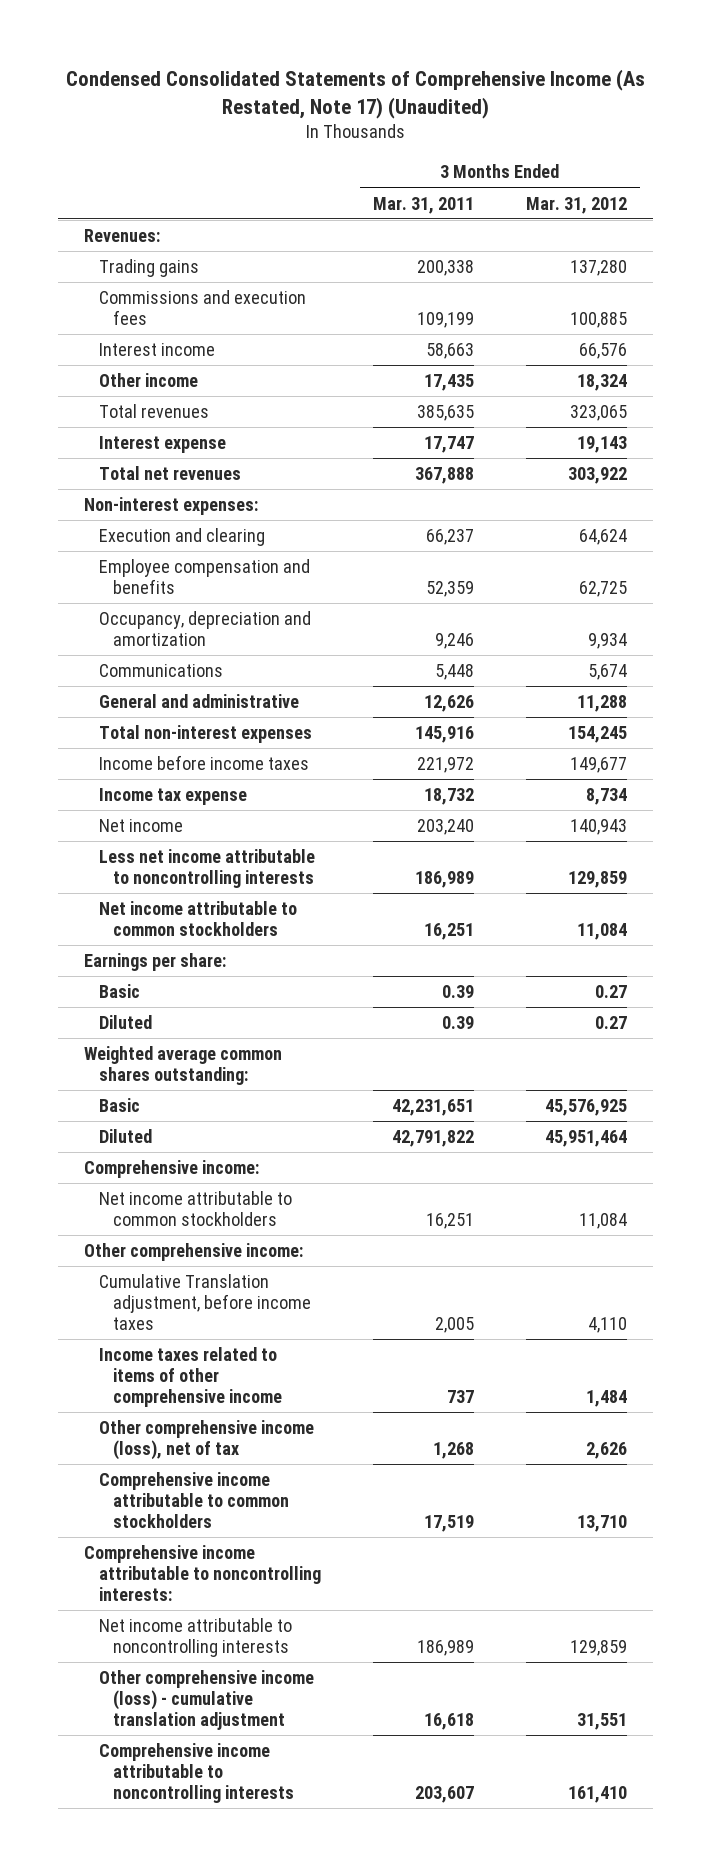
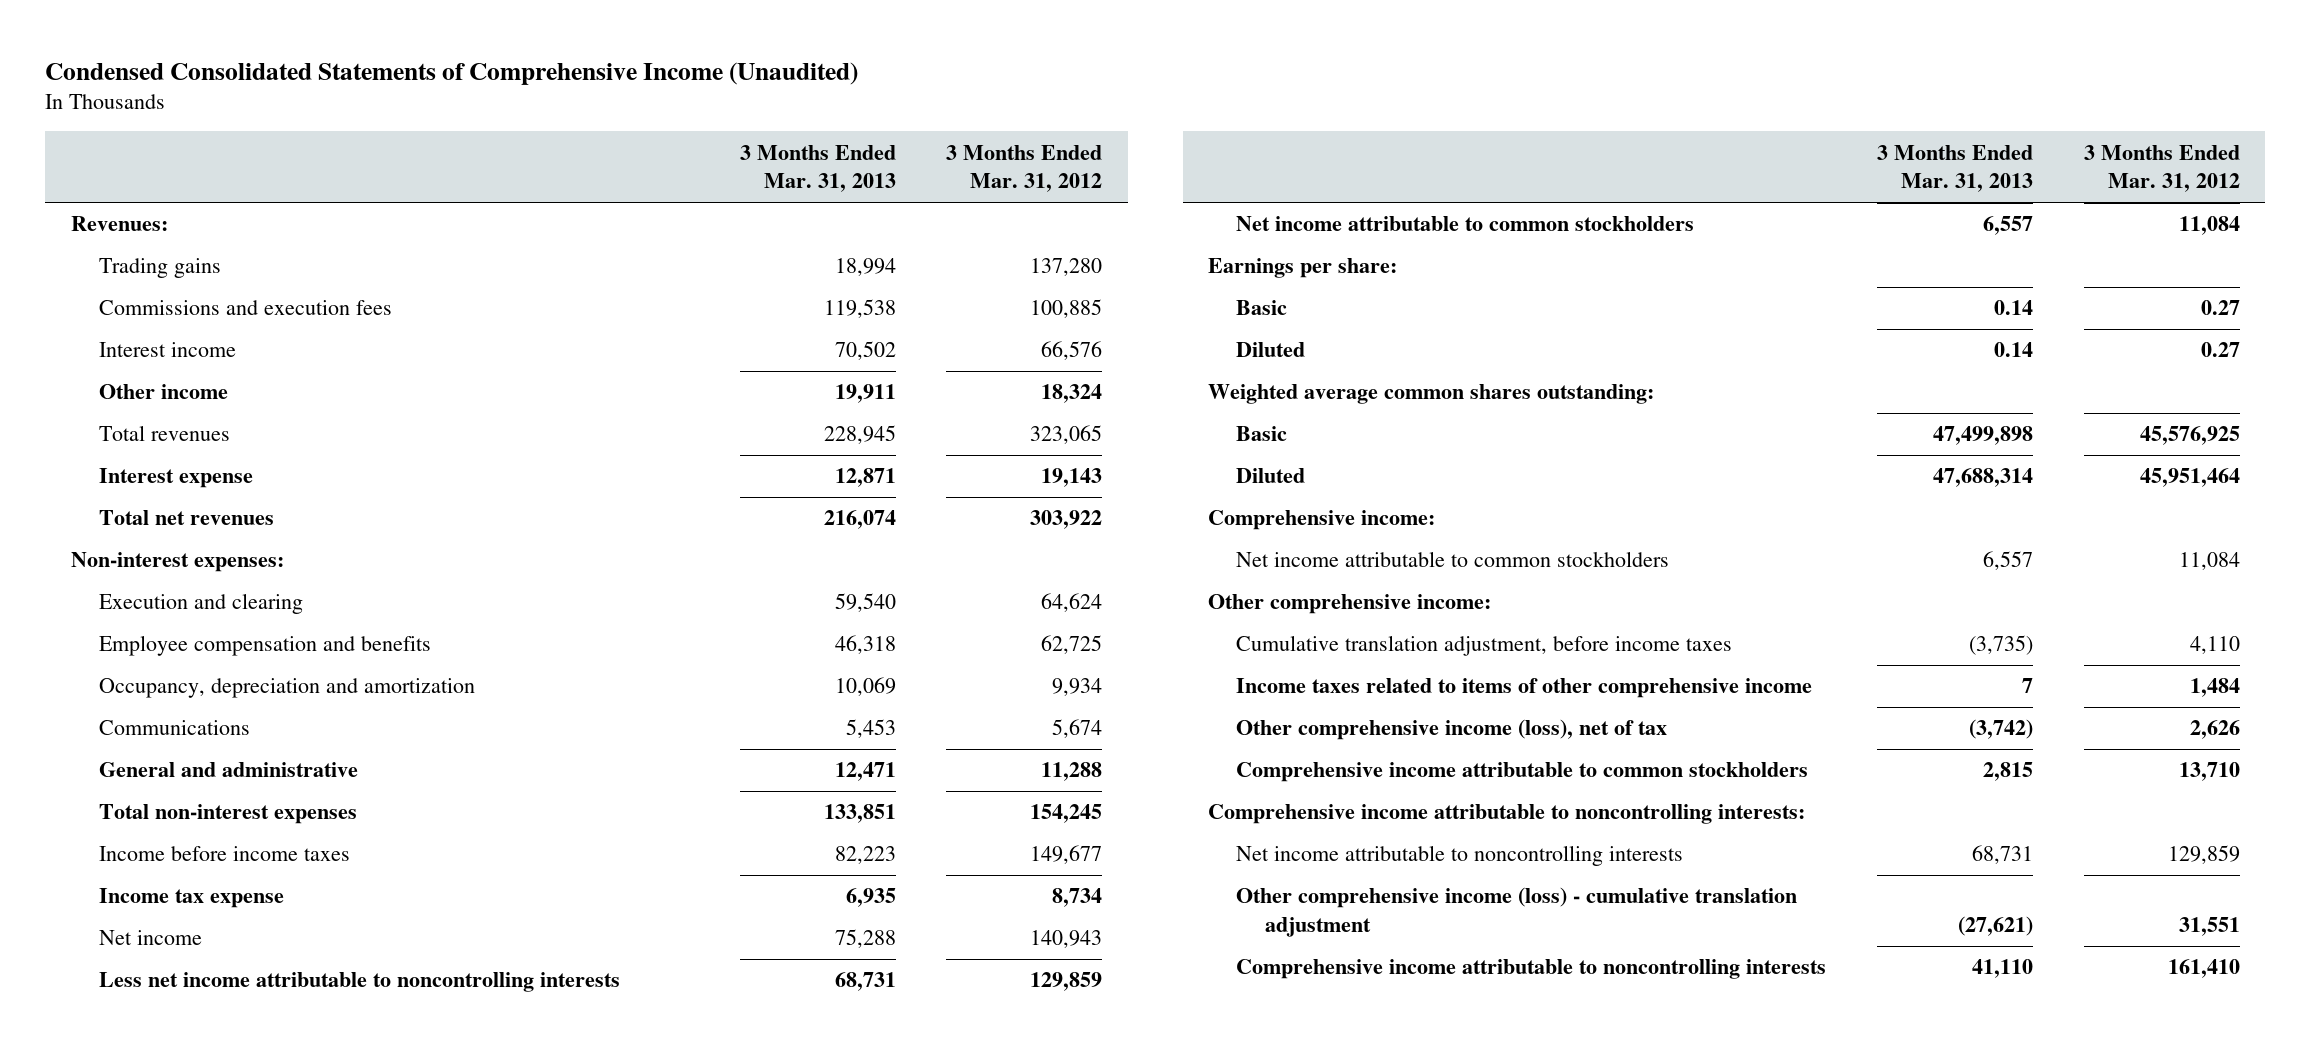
- Condensed Consolidated Statements of Comprehensive Income (As Restated, Note 17) (Unaudited)
+ Condensed Consolidated Statements of Comprehensive Income (Unaudited)
- | 3 Months Ended Mar. 31, 2011 | 3 Months Ended Mar. 31, 2012
+ | 3 Months Ended Mar. 31, 2013 | 3 Months Ended Mar. 31, 2012
- Cumulative Translation adjustment, before income taxes | 2,005 | 4,110
+ Cumulative translation adjustment, before income taxes | (3,735) | 4,110

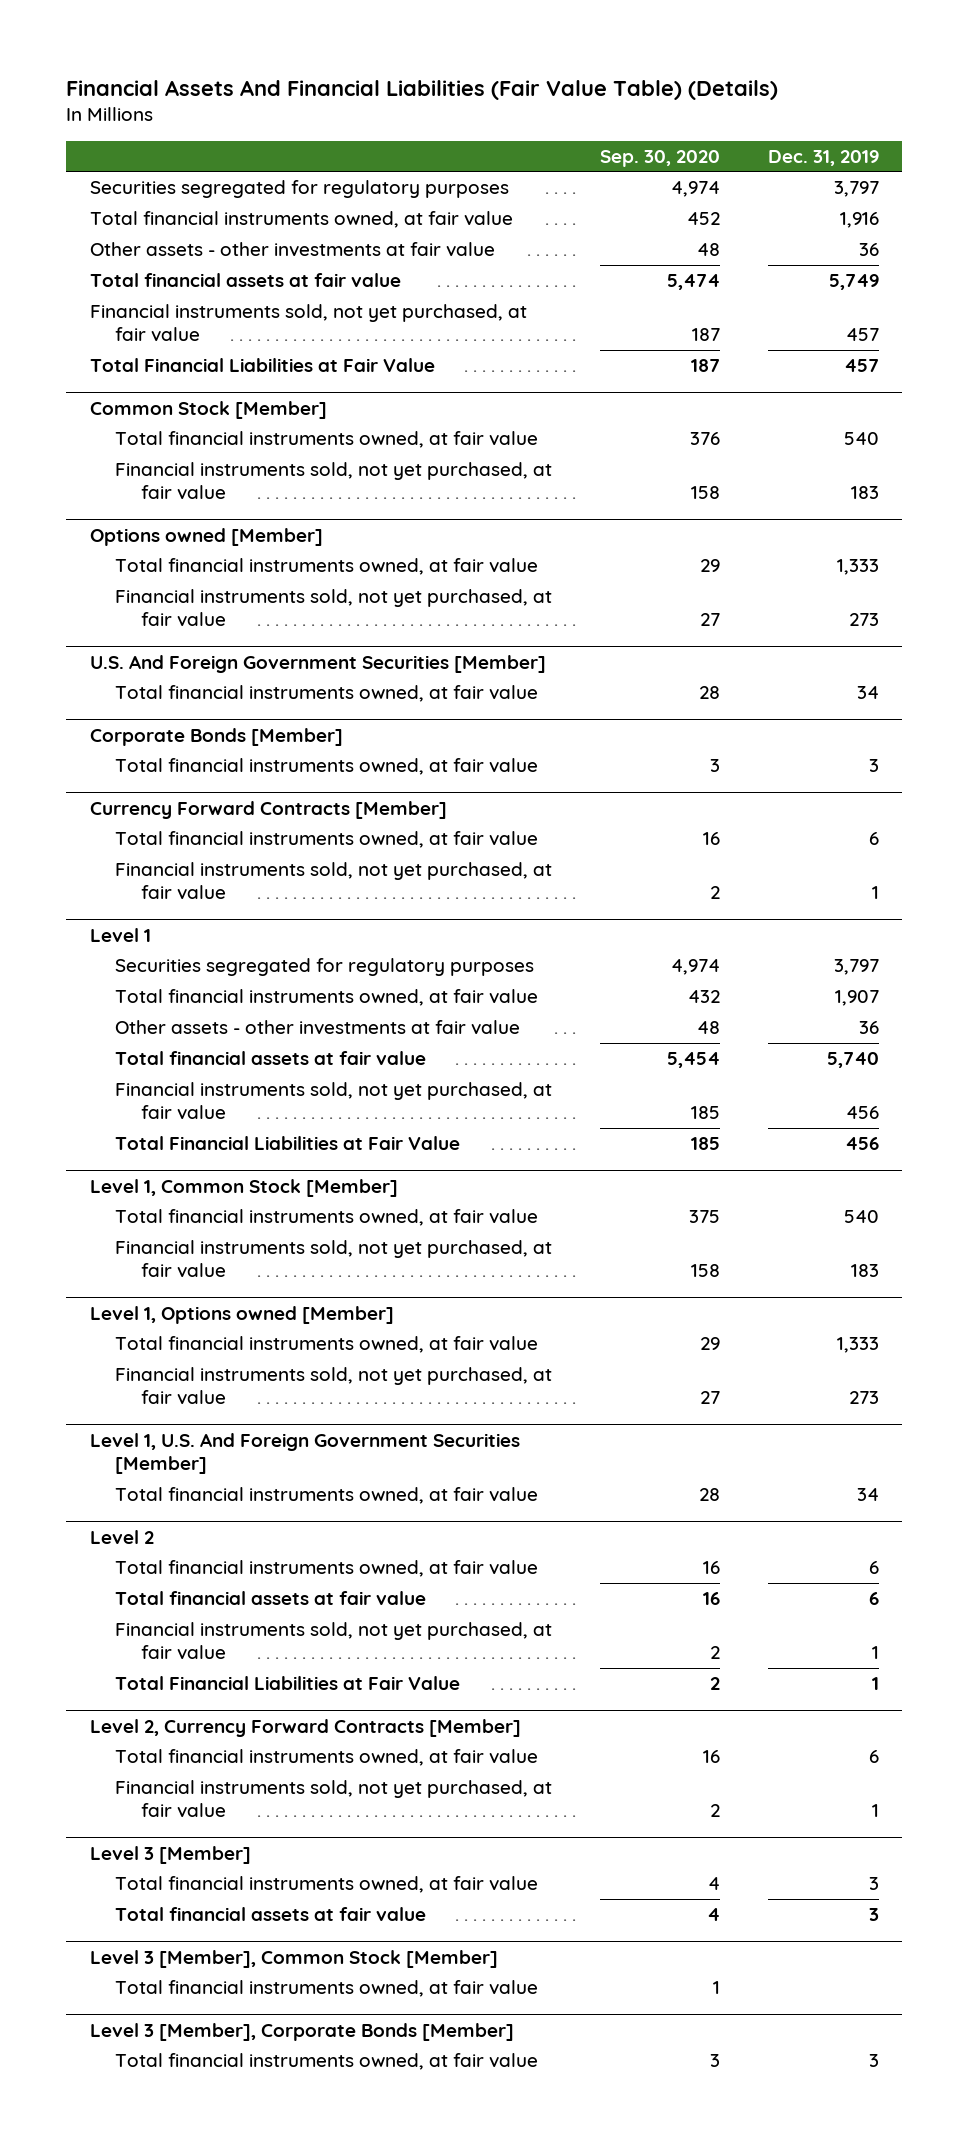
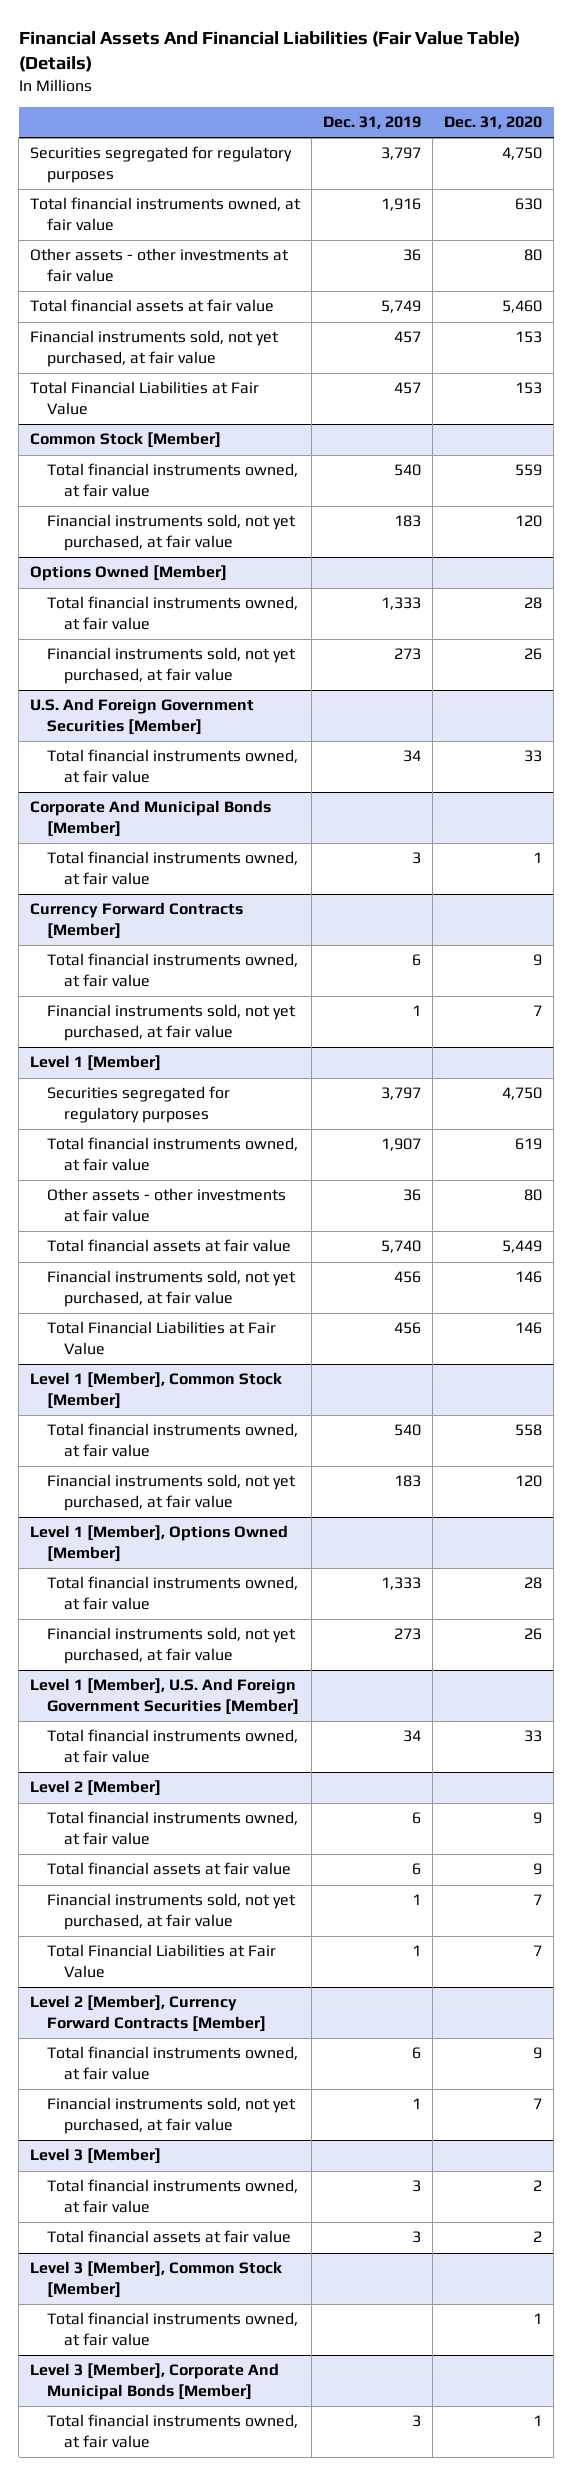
- | Sep. 30, 2020 | Dec. 31, 2019
+ | Dec. 31, 2019 | Dec. 31, 2020
- Options owned [Member]
+ Options Owned [Member]
- Corporate Bonds [Member]
+ Corporate And Municipal Bonds [Member]
- Level 1
+ Level 1 [Member]
- Level 1, Common Stock [Member]
+ Level 1 [Member], Common Stock [Member]
- Level 1, Options owned [Member]
+ Level 1 [Member], Options Owned [Member]
- Level 1, U.S. And Foreign Government Securities [Member]
+ Level 1 [Member], U.S. And Foreign Government Securities [Member]
- Level 2
+ Level 2 [Member]
- Level 2, Currency Forward Contracts [Member]
+ Level 2 [Member], Currency Forward Contracts [Member]
- Level 3 [Member], Corporate Bonds [Member]
+ Level 3 [Member], Corporate And Municipal Bonds [Member]

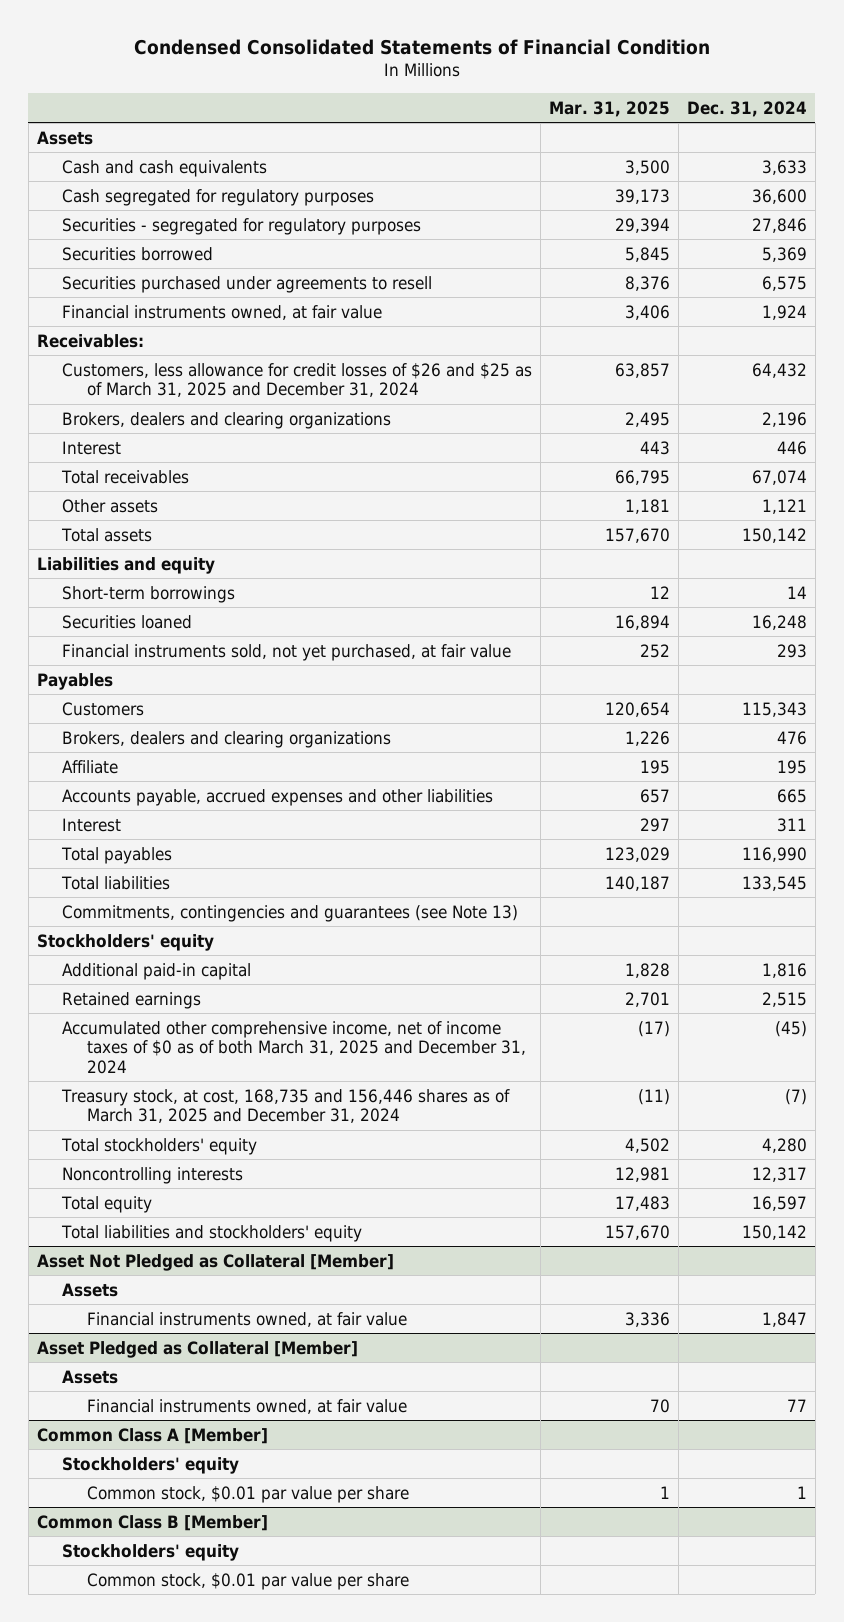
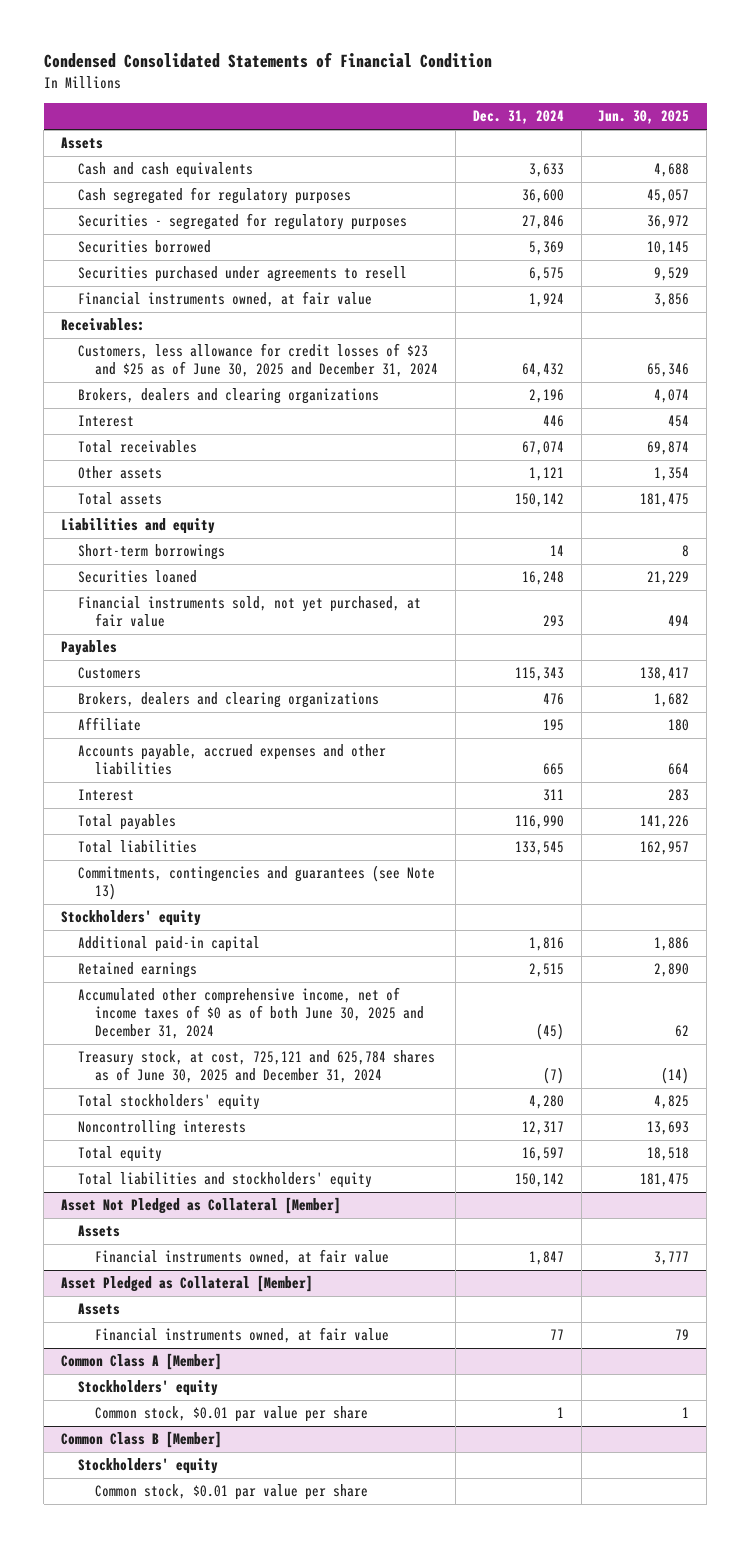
- | Mar. 31, 2025 | Dec. 31, 2024
+ | Dec. 31, 2024 | Jun. 30, 2025
- Customers, less allowance for credit losses of $26 and $25 as of March 31, 2025 and December 31, 2024 | 63,857 | 64,432
+ Customers, less allowance for credit losses of $23 and $25 as of June 30, 2025 and December 31, 2024 | 64,432 | 65,346
- Accumulated other comprehensive income, net of income taxes of $0 as of both March 31, 2025 and December 31, 2024 | (17) | (45)
- Treasury stock, at cost, 168,735 and 156,446 shares as of March 31, 2025 and December 31, 2024 | (11) | (7)
+ Accumulated other comprehensive income, net of income taxes of $0 as of both June 30, 2025 and December 31, 2024 | (45) | 62
+ Treasury stock, at cost, 725,121 and 625,784 shares as of June 30, 2025 and December 31, 2024 | (7) | (14)

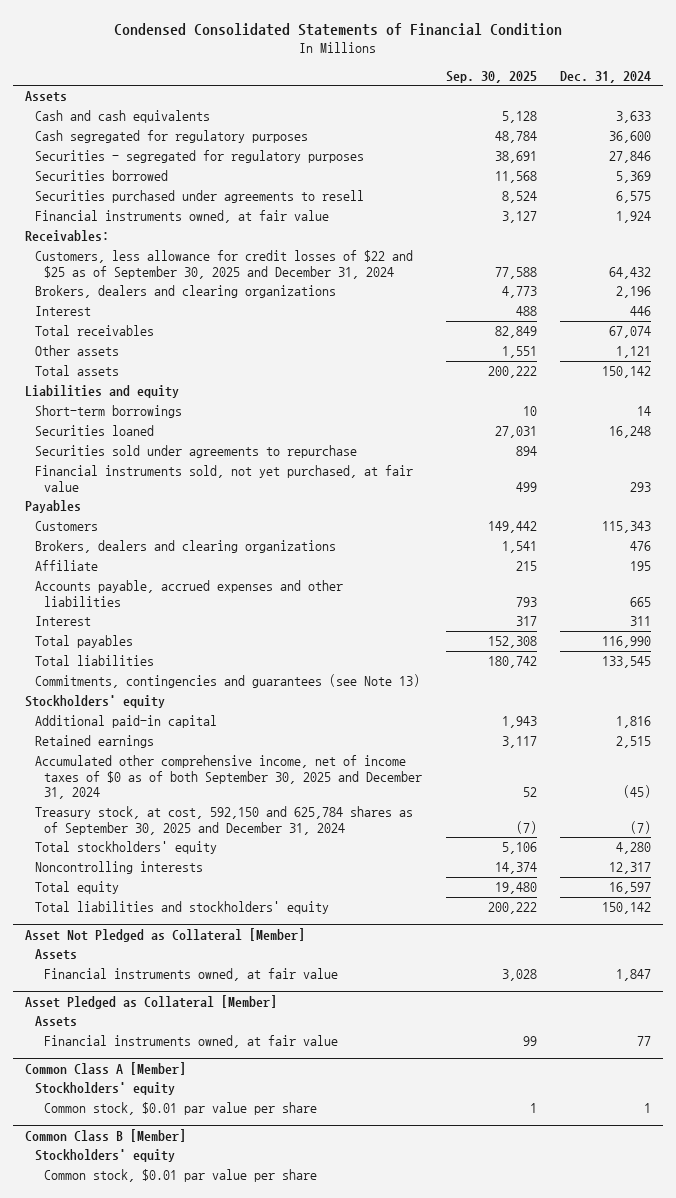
- | Dec. 31, 2024 | Jun. 30, 2025
+ | Sep. 30, 2025 | Dec. 31, 2024
- Customers, less allowance for credit losses of $23 and $25 as of June 30, 2025 and December 31, 2024 | 64,432 | 65,346
+ Customers, less allowance for credit losses of $22 and $25 as of September 30, 2025 and December 31, 2024 | 77,588 | 64,432
+ Securities sold under agreements to repurchase | 894 |
- Accumulated other comprehensive income, net of income taxes of $0 as of both June 30, 2025 and December 31, 2024 | (45) | 62
- Treasury stock, at cost, 725,121 and 625,784 shares as of June 30, 2025 and December 31, 2024 | (7) | (14)
+ Accumulated other comprehensive income, net of income taxes of $0 as of both September 30, 2025 and December 31, 2024 | 52 | (45)
+ Treasury stock, at cost, 592,150 and 625,784 shares as of September 30, 2025 and December 31, 2024 | (7) | (7)

